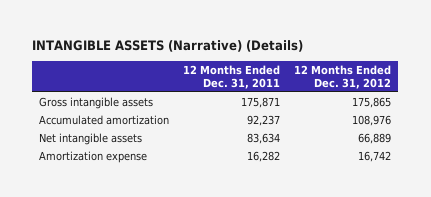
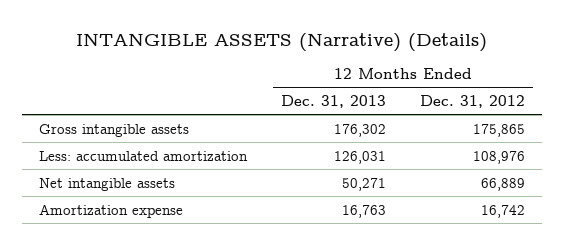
- | 12 Months Ended Dec. 31, 2011 | 12 Months Ended Dec. 31, 2012
+ | 12 Months Ended Dec. 31, 2013 | 12 Months Ended Dec. 31, 2012
- Accumulated amortization | 92,237 | 108,976
+ Less: accumulated amortization | 126,031 | 108,976

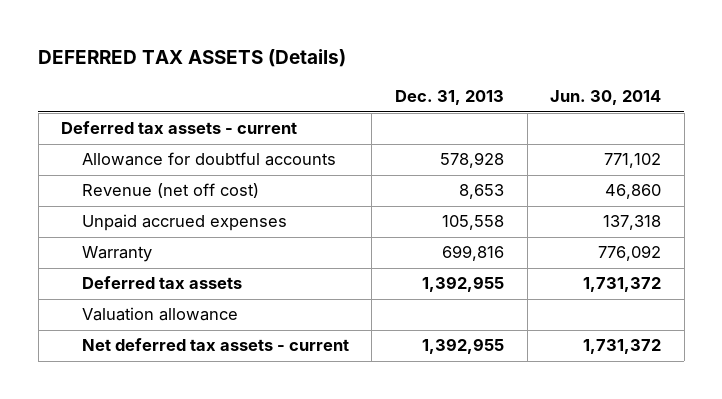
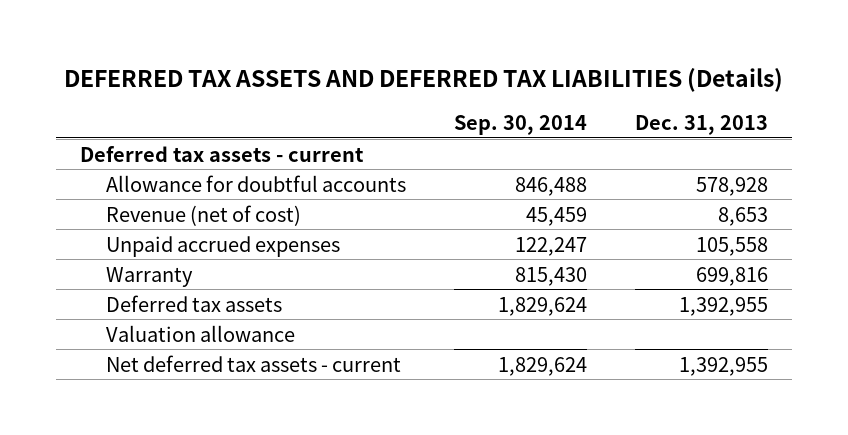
- DEFERRED TAX ASSETS (Details)
+ DEFERRED TAX ASSETS AND DEFERRED TAX LIABILITIES (Details)
- | Dec. 31, 2013 | Jun. 30, 2014
+ | Sep. 30, 2014 | Dec. 31, 2013
- Revenue (net off cost) | 8,653 | 46,860
+ Revenue (net of cost) | 45,459 | 8,653

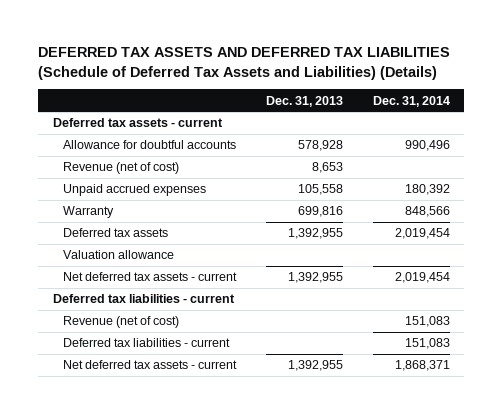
- DEFERRED TAX ASSETS AND DEFERRED TAX LIABILITIES (Details)
+ DEFERRED TAX ASSETS AND DEFERRED TAX LIABILITIES (Schedule of Deferred Tax Assets and Liabilities) (Details)
- | Sep. 30, 2014 | Dec. 31, 2013
+ | Dec. 31, 2013 | Dec. 31, 2014
+ Deferred tax liabilities - current
+ Revenue (net of cost) | | 151,083
+ Deferred tax liabilities - current | | 151,083
+ Net deferred tax assets - current | 1,392,955 | 1,868,371

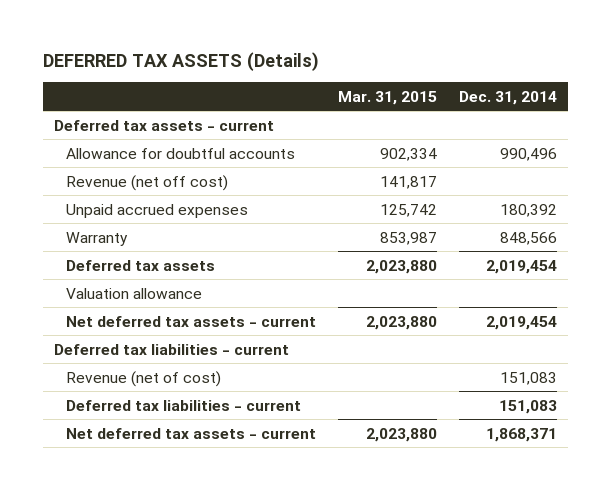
- DEFERRED TAX ASSETS AND DEFERRED TAX LIABILITIES (Schedule of Deferred Tax Assets and Liabilities) (Details)
+ DEFERRED TAX ASSETS (Details)
- | Dec. 31, 2013 | Dec. 31, 2014
+ | Mar. 31, 2015 | Dec. 31, 2014
- Revenue (net of cost) | 8,653 |
+ Revenue (net off cost) | 141,817 |

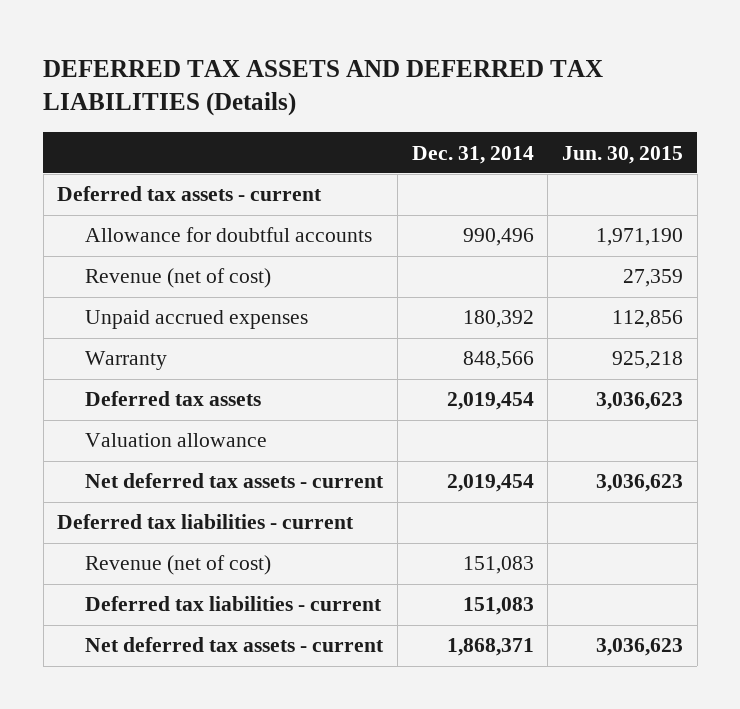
- DEFERRED TAX ASSETS (Details)
+ DEFERRED TAX ASSETS AND DEFERRED TAX LIABILITIES (Details)
- | Mar. 31, 2015 | Dec. 31, 2014
+ | Dec. 31, 2014 | Jun. 30, 2015
- Revenue (net off cost) | 141,817 |
+ Revenue (net of cost) | | 27,359

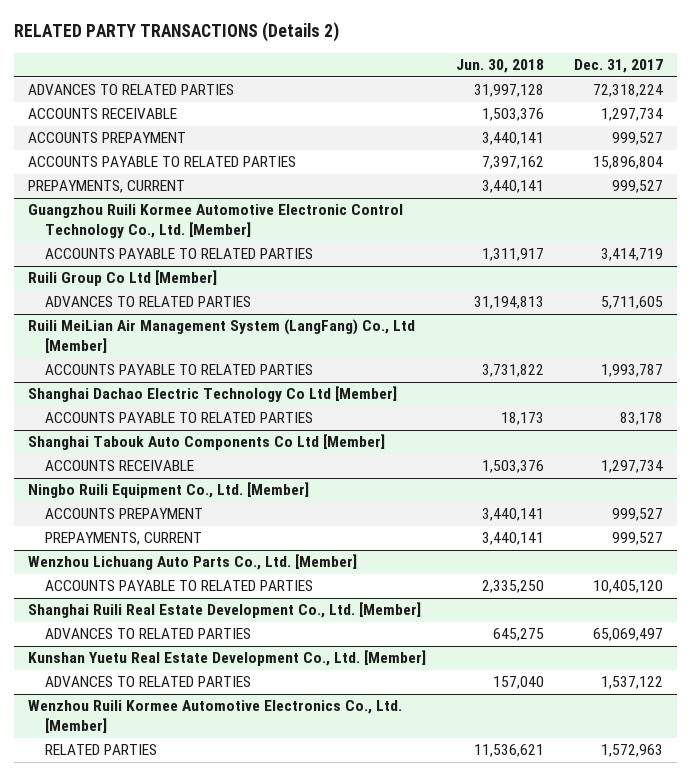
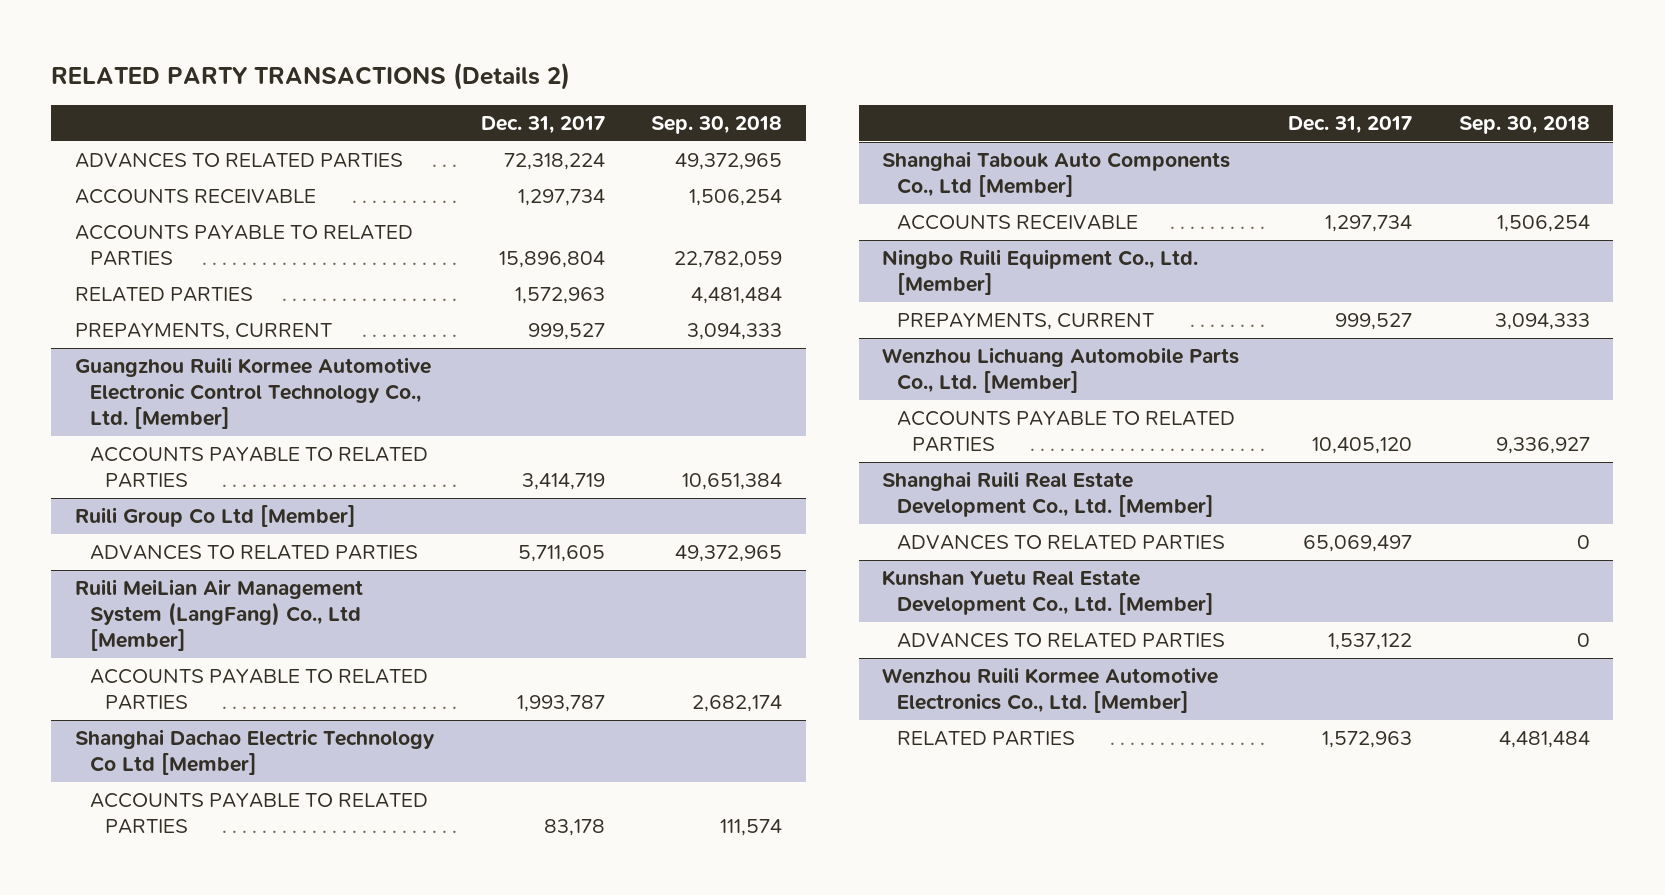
- | Jun. 30, 2018 | Dec. 31, 2017
+ | Dec. 31, 2017 | Sep. 30, 2018
- ACCOUNTS PREPAYMENT | 3,440,141 | 999,527
+ RELATED PARTIES | 1,572,963 | 4,481,484
- Shanghai Tabouk Auto Components Co Ltd [Member]
+ Shanghai Tabouk Auto Components Co., Ltd [Member]
@ Ningbo Ruili Equipment Co., Ltd. [Member]
- ACCOUNTS PREPAYMENT | 3,440,141 | 999,527
- Wenzhou Lichuang Auto Parts Co., Ltd. [Member]
+ Wenzhou Lichuang Automobile Parts Co., Ltd. [Member]

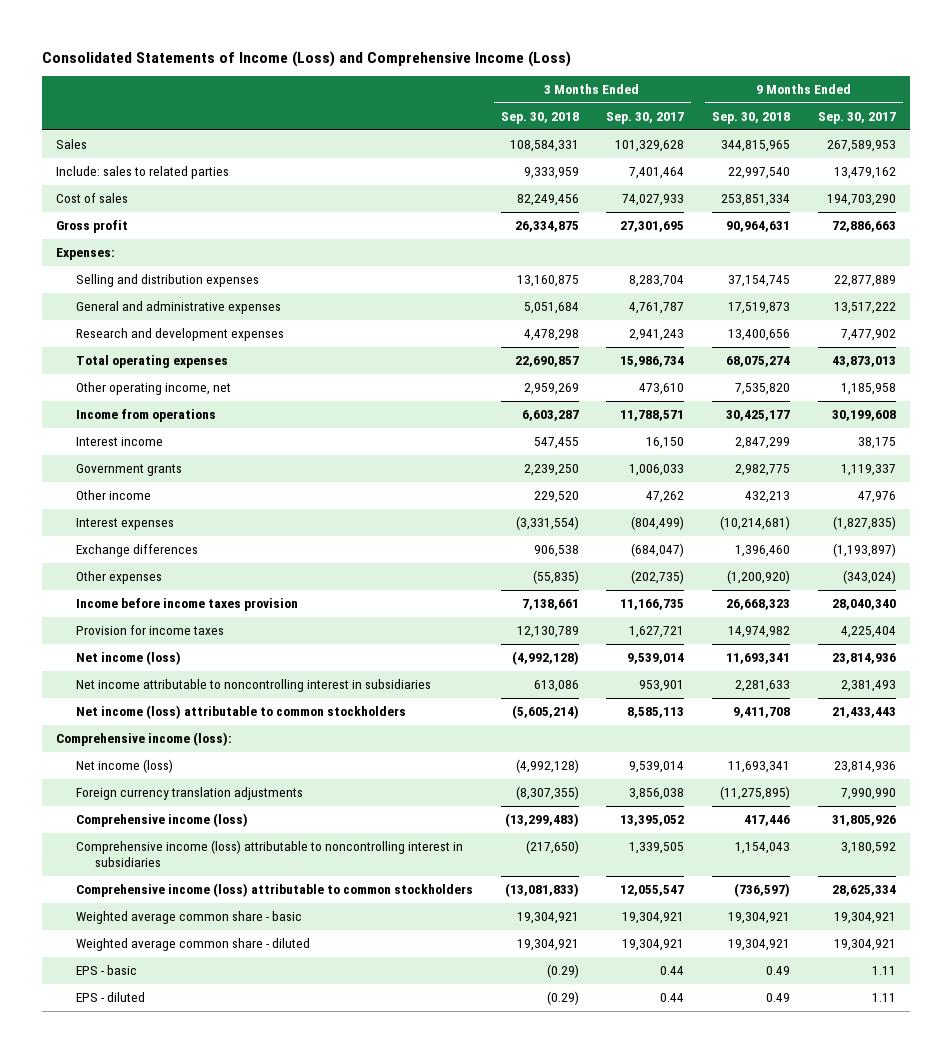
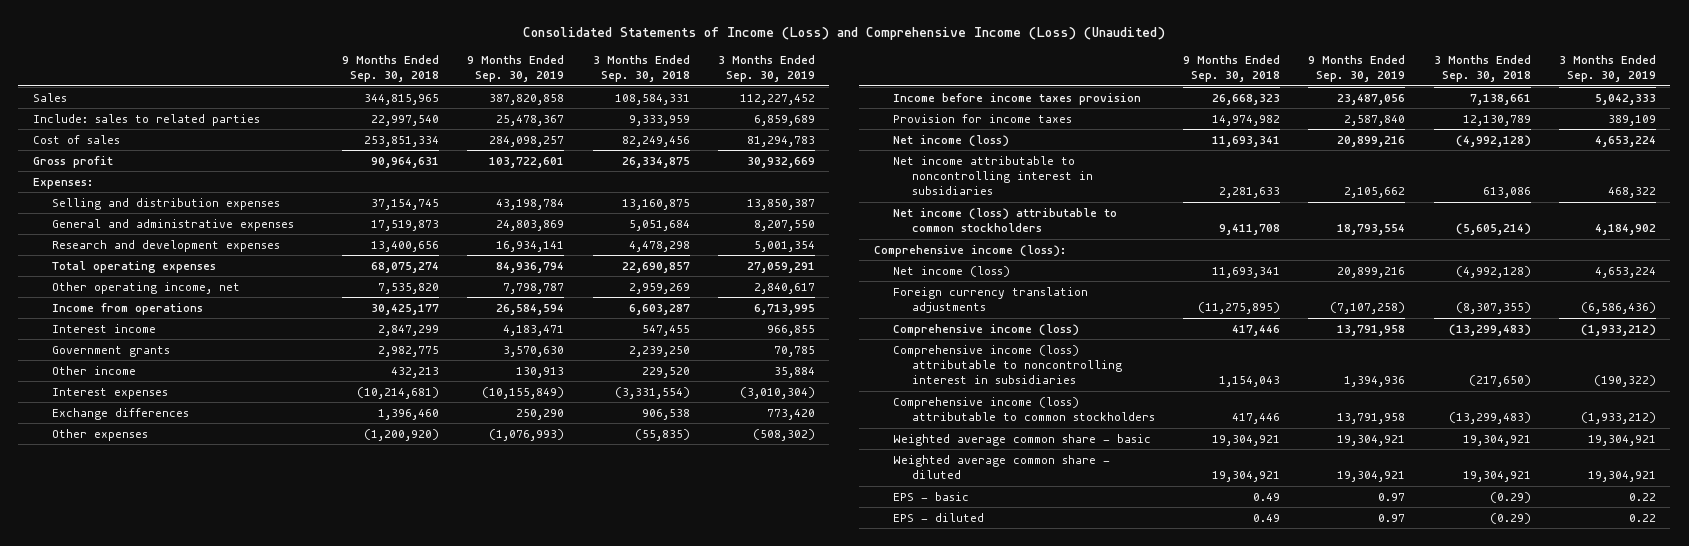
- Consolidated Statements of Income (Loss) and Comprehensive Income (Loss)
+ Consolidated Statements of Income (Loss) and Comprehensive Income (Loss) (Unaudited)
- | 3 Months Ended Sep. 30, 2018 | 3 Months Ended Sep. 30, 2017 | 9 Months Ended Sep. 30, 2018 | 9 Months Ended Sep. 30, 2017
+ | 9 Months Ended Sep. 30, 2018 | 9 Months Ended Sep. 30, 2019 | 3 Months Ended Sep. 30, 2018 | 3 Months Ended Sep. 30, 2019
- Comprehensive income (loss) attributable to common stockholders | (13,081,833) | 12,055,547 | (736,597) | 28,625,334
+ Comprehensive income (loss) attributable to common stockholders | 417,446 | 13,791,958 | (13,299,483) | (1,933,212)

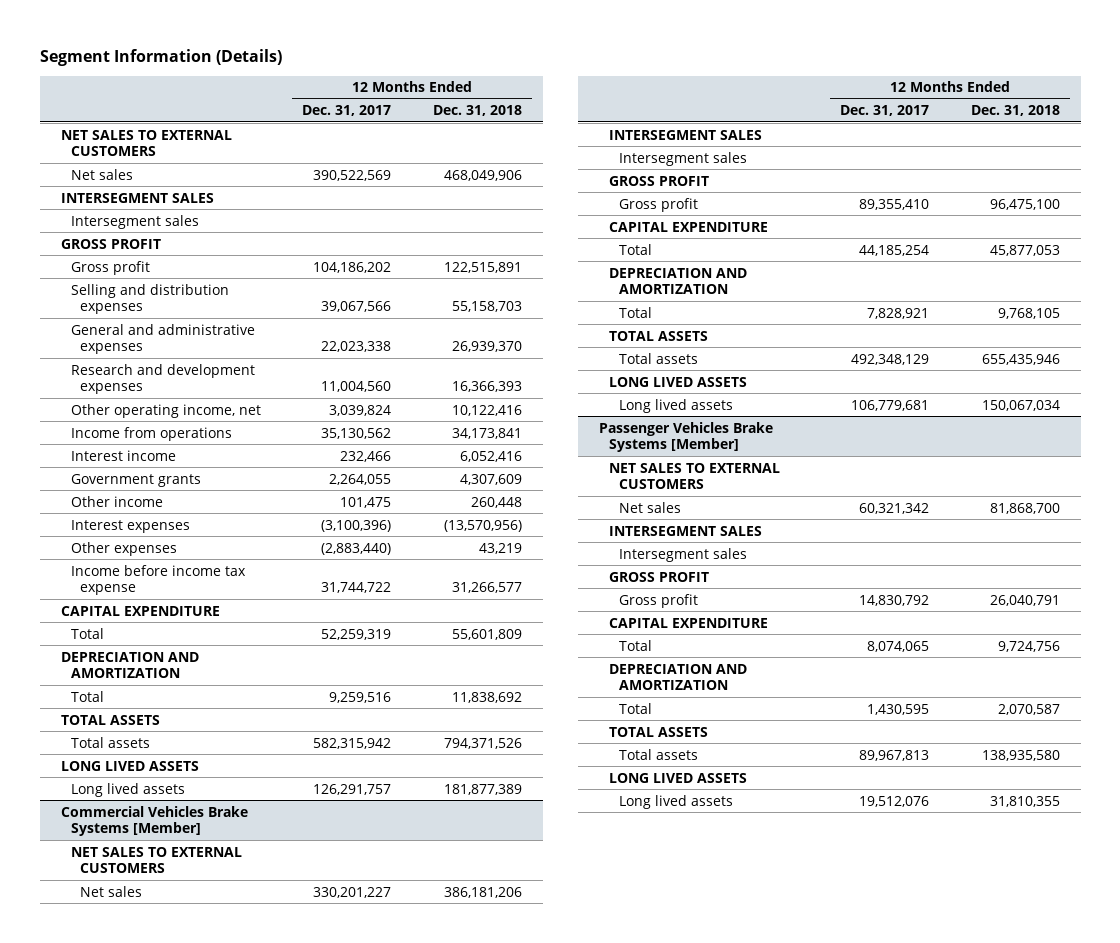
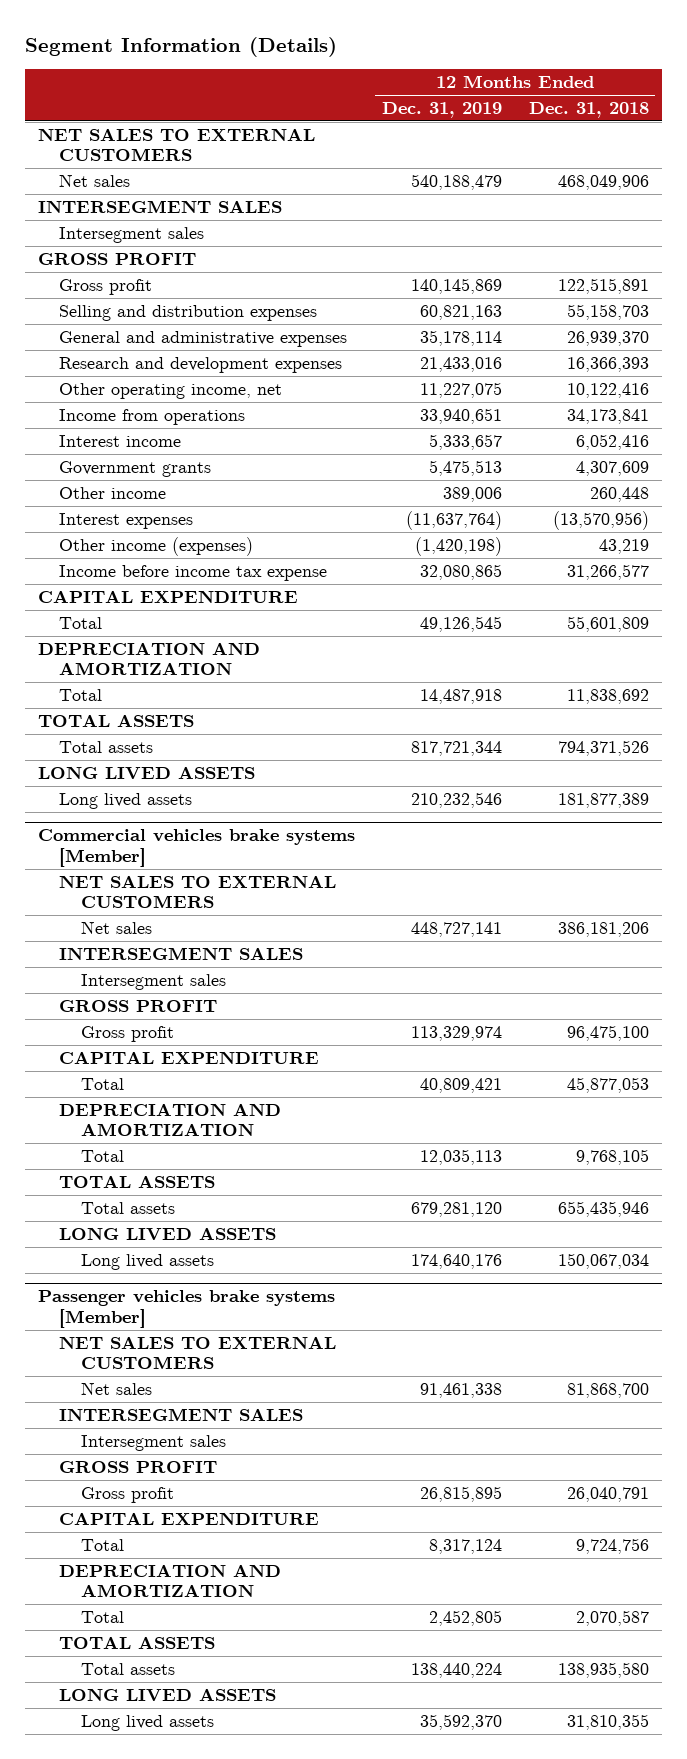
- | 12 Months Ended Dec. 31, 2017 | 12 Months Ended Dec. 31, 2018
+ | 12 Months Ended Dec. 31, 2019 | 12 Months Ended Dec. 31, 2018
- Other expenses | (2,883,440) | 43,219
+ Other income (expenses) | (1,420,198) | 43,219
- Commercial Vehicles Brake Systems [Member]
+ Commercial vehicles brake systems [Member]
- Passenger Vehicles Brake Systems [Member]
+ Passenger vehicles brake systems [Member]

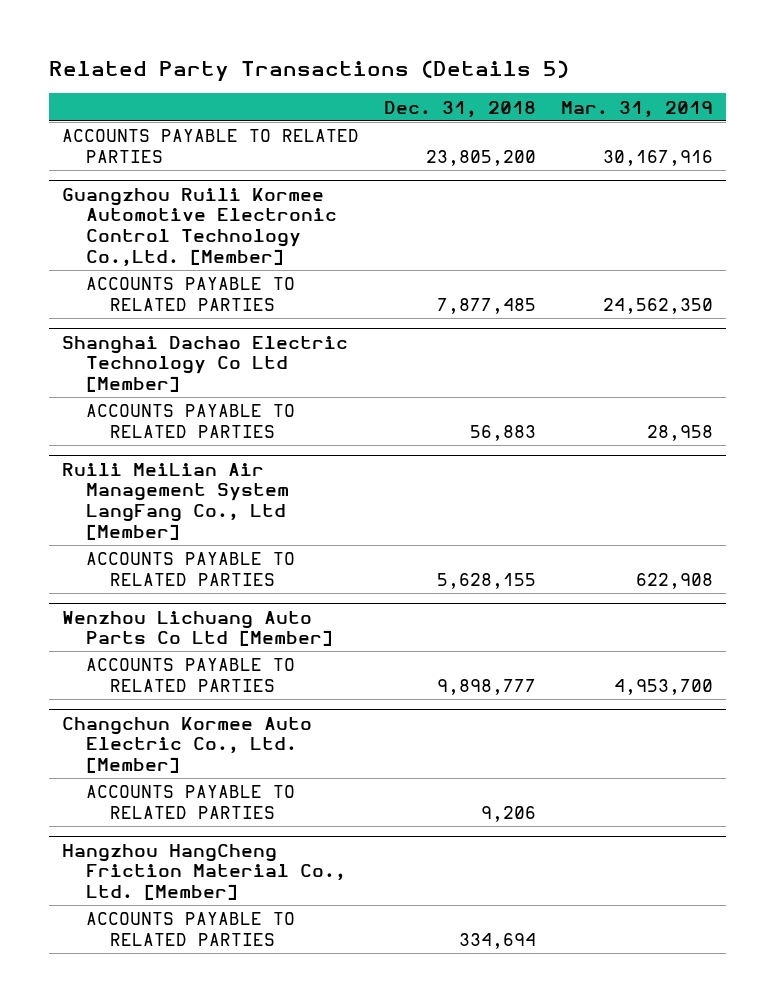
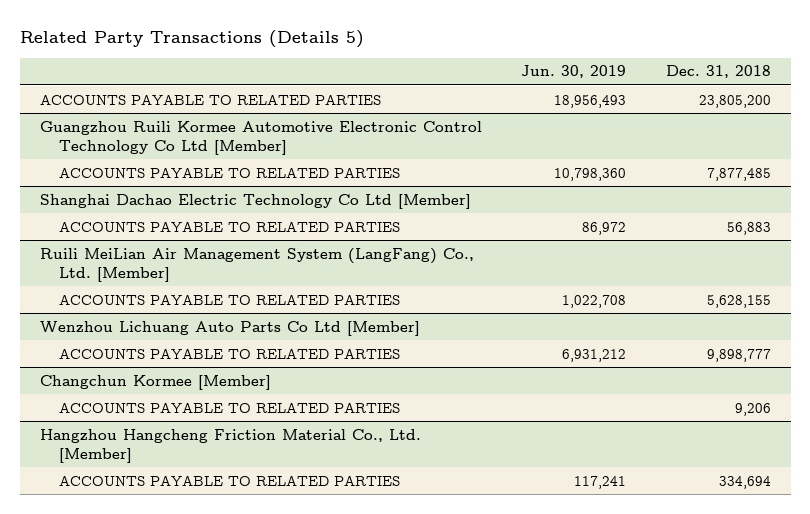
- | Dec. 31, 2018 | Mar. 31, 2019
+ | Jun. 30, 2019 | Dec. 31, 2018
- Guangzhou Ruili Kormee Automotive Electronic Control Technology Co.,Ltd. [Member]
+ Guangzhou Ruili Kormee Automotive Electronic Control Technology Co Ltd [Member]
- Ruili MeiLian Air Management System LangFang Co., Ltd [Member]
+ Ruili MeiLian Air Management System (LangFang) Co., Ltd. [Member]
- Changchun Kormee Auto Electric Co., Ltd. [Member]
+ Changchun Kormee [Member]
- Hangzhou HangCheng Friction Material Co., Ltd. [Member]
+ Hangzhou Hangcheng Friction Material Co., Ltd. [Member]

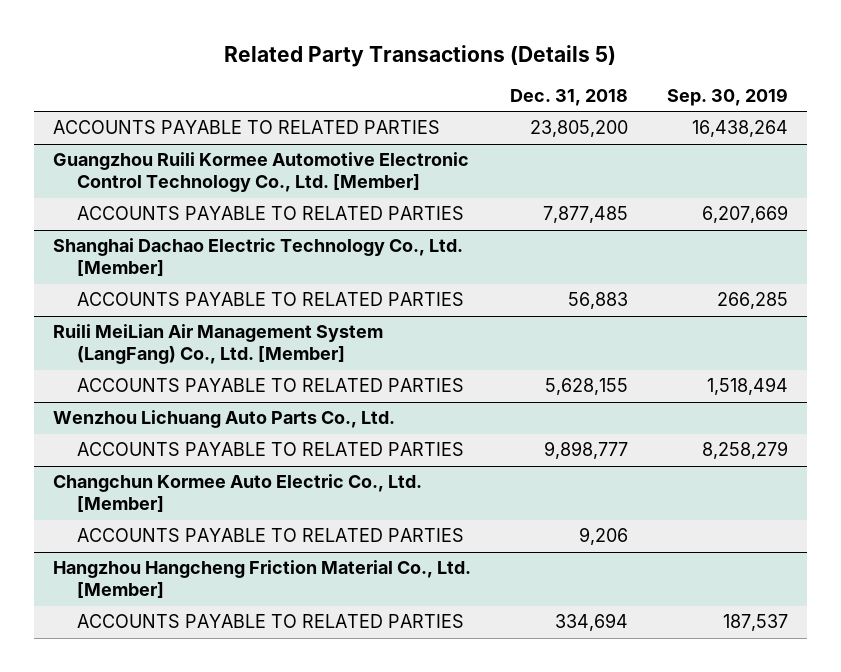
- | Jun. 30, 2019 | Dec. 31, 2018
+ | Dec. 31, 2018 | Sep. 30, 2019
- Guangzhou Ruili Kormee Automotive Electronic Control Technology Co Ltd [Member]
+ Guangzhou Ruili Kormee Automotive Electronic Control Technology Co., Ltd. [Member]
- Shanghai Dachao Electric Technology Co Ltd [Member]
+ Shanghai Dachao Electric Technology Co., Ltd. [Member]
- Wenzhou Lichuang Auto Parts Co Ltd [Member]
+ Wenzhou Lichuang Auto Parts Co., Ltd.
- Changchun Kormee [Member]
+ Changchun Kormee Auto Electric Co., Ltd. [Member]

